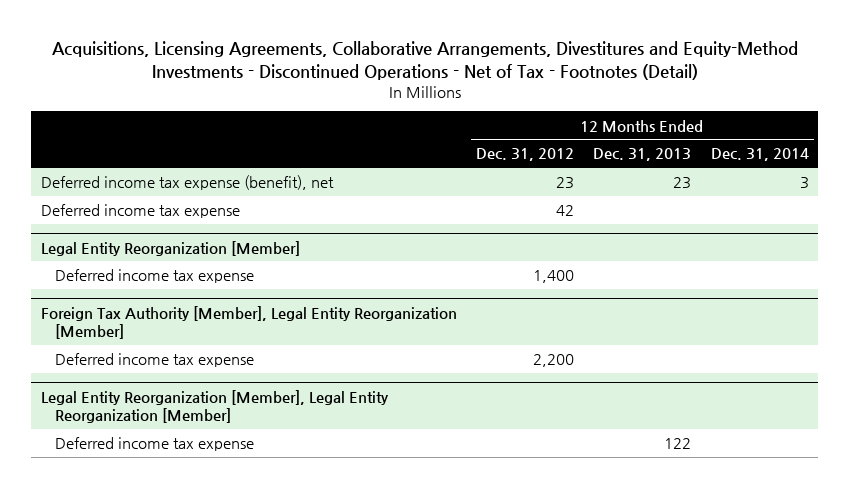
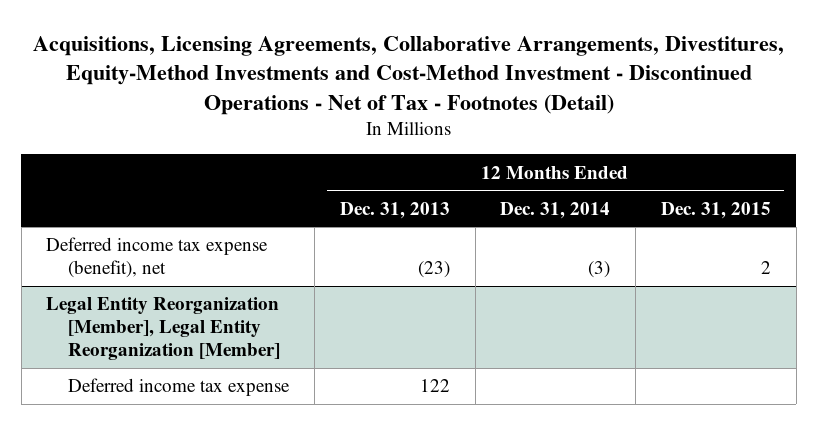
- Acquisitions, Licensing Agreements, Collaborative Arrangements, Divestitures and Equity-Method Investments - Discontinued Operations - Net of Tax - Footnotes (Detail)
+ Acquisitions, Licensing Agreements, Collaborative Arrangements, Divestitures, Equity-Method Investments and Cost-Method Investment - Discontinued Operations - Net of Tax - Footnotes (Detail)
- | 12 Months Ended Dec. 31, 2012 | 12 Months Ended Dec. 31, 2013 | 12 Months Ended Dec. 31, 2014
+ | 12 Months Ended Dec. 31, 2013 | 12 Months Ended Dec. 31, 2014 | 12 Months Ended Dec. 31, 2015
- Deferred income tax expense (benefit), net | 23 | 23 | 3
- Deferred income tax expense | 42 | |
- Legal Entity Reorganization [Member]
- Deferred income tax expense | 1,400 | |
- Foreign Tax Authority [Member], Legal Entity Reorganization [Member]
- Deferred income tax expense | 2,200 | |
+ Deferred income tax expense (benefit), net | (23) | (3) | 2

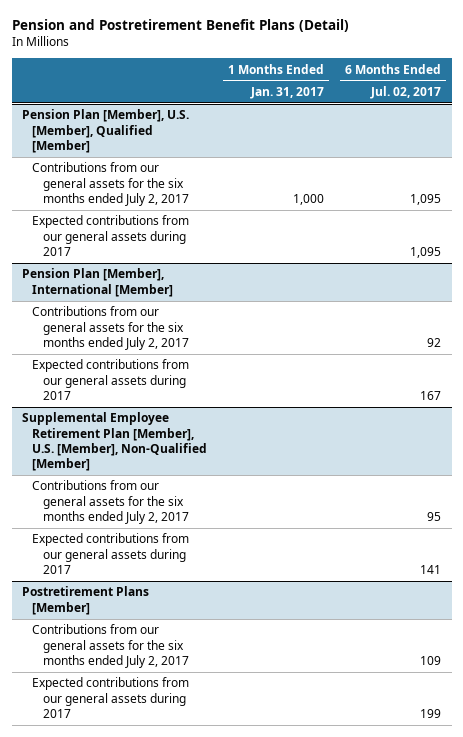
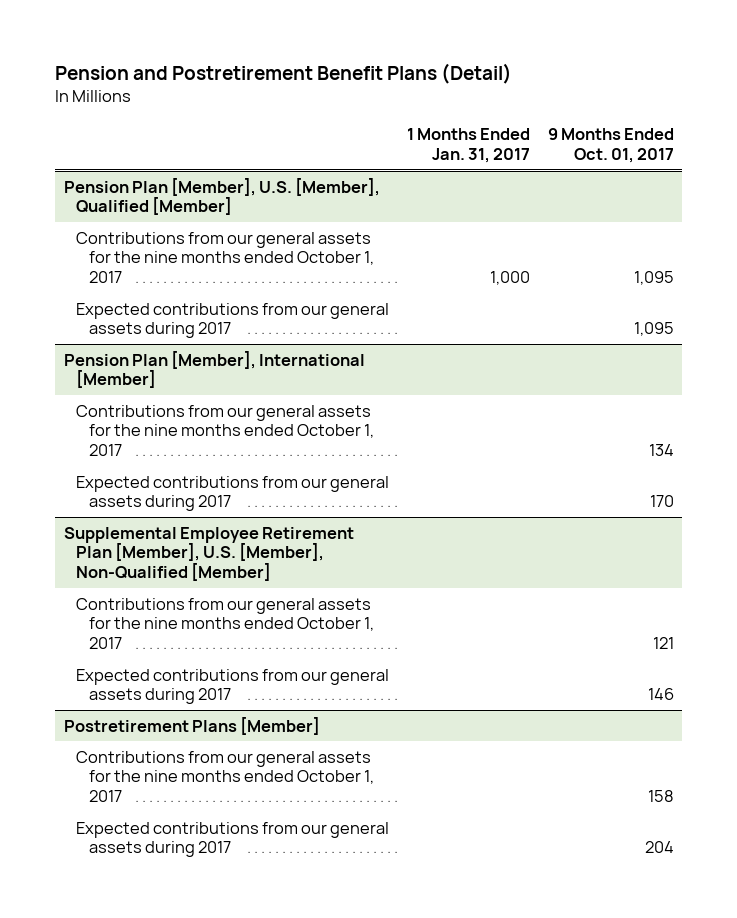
- | 1 Months Ended Jan. 31, 2017 | 6 Months Ended Jul. 02, 2017
+ | 1 Months Ended Jan. 31, 2017 | 9 Months Ended Oct. 01, 2017
@ Pension Plan [Member], U.S. [Member], Qualified [Member]
- Contributions from our general assets for the six months ended July 2, 2017 | 1,000 | 1,095
+ Contributions from our general assets for the nine months ended October 1, 2017 | 1,000 | 1,095
@ Pension Plan [Member], International [Member]
- Contributions from our general assets for the six months ended July 2, 2017 | | 92
+ Contributions from our general assets for the nine months ended October 1, 2017 | | 134
@ Supplemental Employee Retirement Plan [Member], U.S. [Member], Non-Qualified [Member]
- Contributions from our general assets for the six months ended July 2, 2017 | | 95
+ Contributions from our general assets for the nine months ended October 1, 2017 | | 121
@ Postretirement Plans [Member]
- Contributions from our general assets for the six months ended July 2, 2017 | | 109
+ Contributions from our general assets for the nine months ended October 1, 2017 | | 158

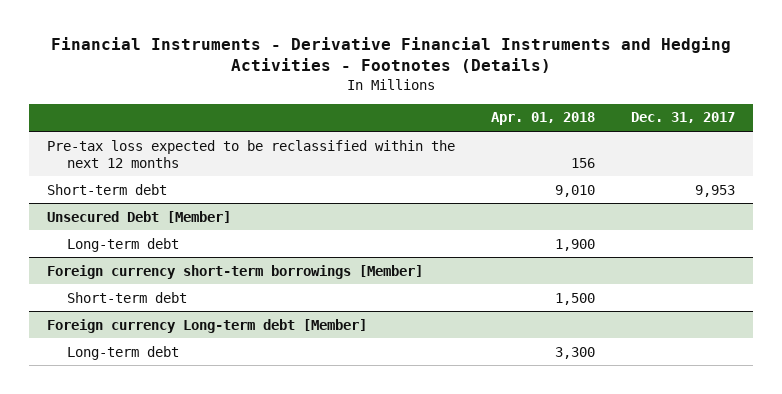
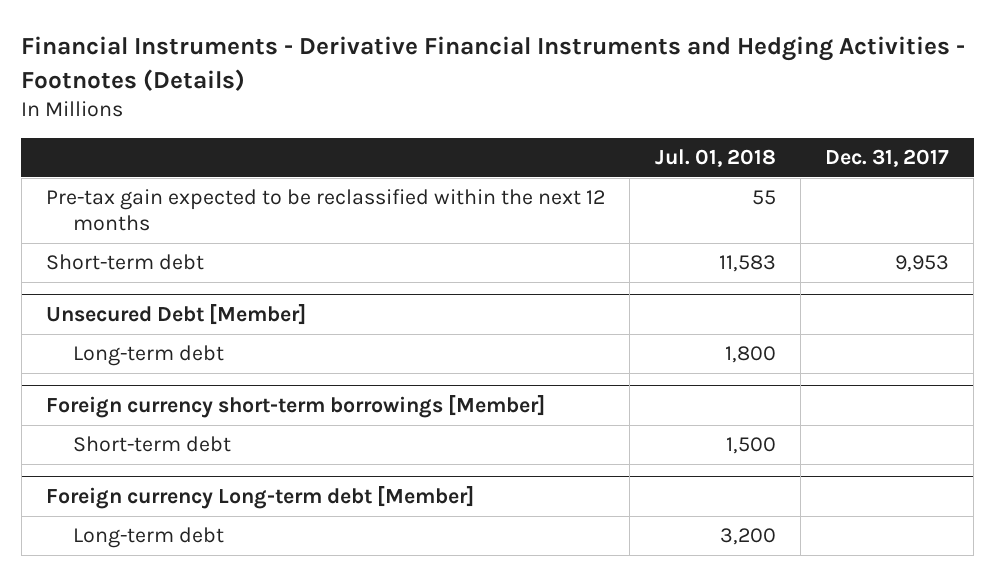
- | Apr. 01, 2018 | Dec. 31, 2017
+ | Jul. 01, 2018 | Dec. 31, 2017
- Pre-tax loss expected to be reclassified within the next 12 months | 156 |
+ Pre-tax gain expected to be reclassified within the next 12 months | 55 |

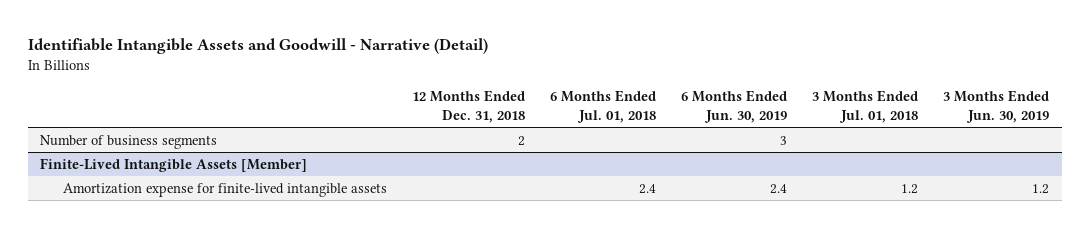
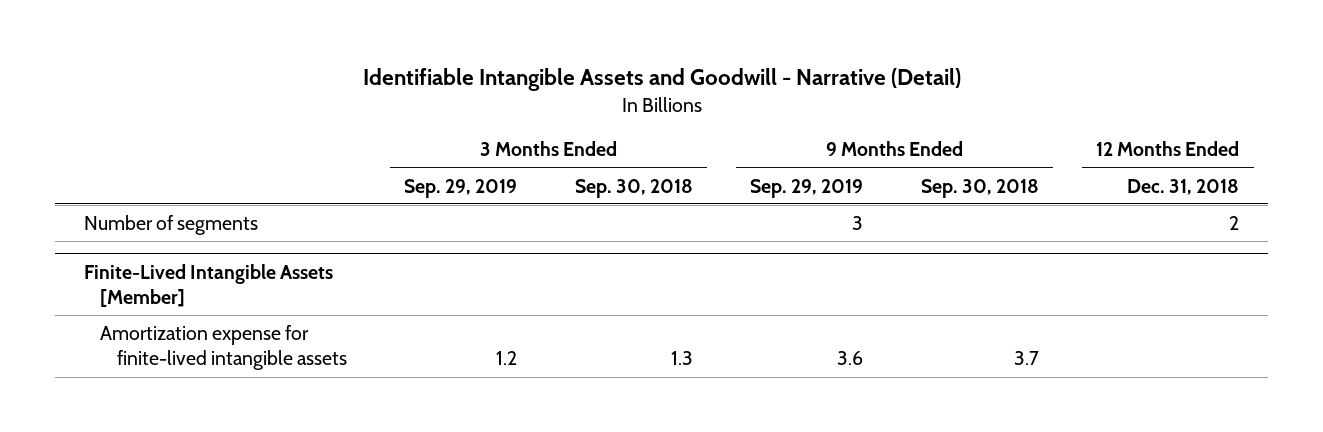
- | 12 Months Ended Dec. 31, 2018 | 6 Months Ended Jul. 01, 2018 | 6 Months Ended Jun. 30, 2019 | 3 Months Ended Jul. 01, 2018 | 3 Months Ended Jun. 30, 2019
+ | 3 Months Ended Sep. 29, 2019 | 3 Months Ended Sep. 30, 2018 | 9 Months Ended Sep. 29, 2019 | 9 Months Ended Sep. 30, 2018 | 12 Months Ended Dec. 31, 2018
- Number of business segments | 2 | | 3 | |
+ Number of segments | | | 3 | | 2

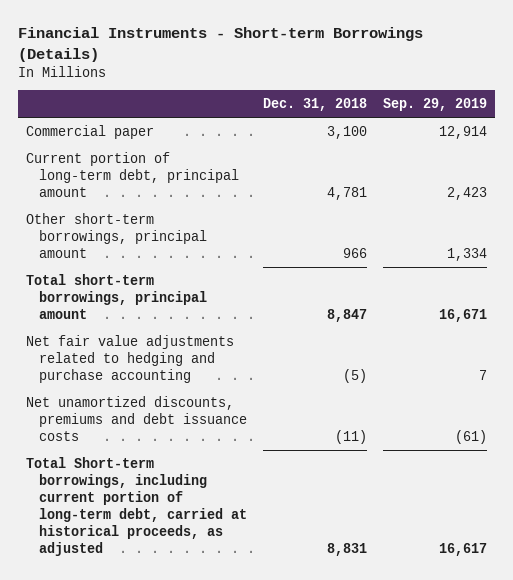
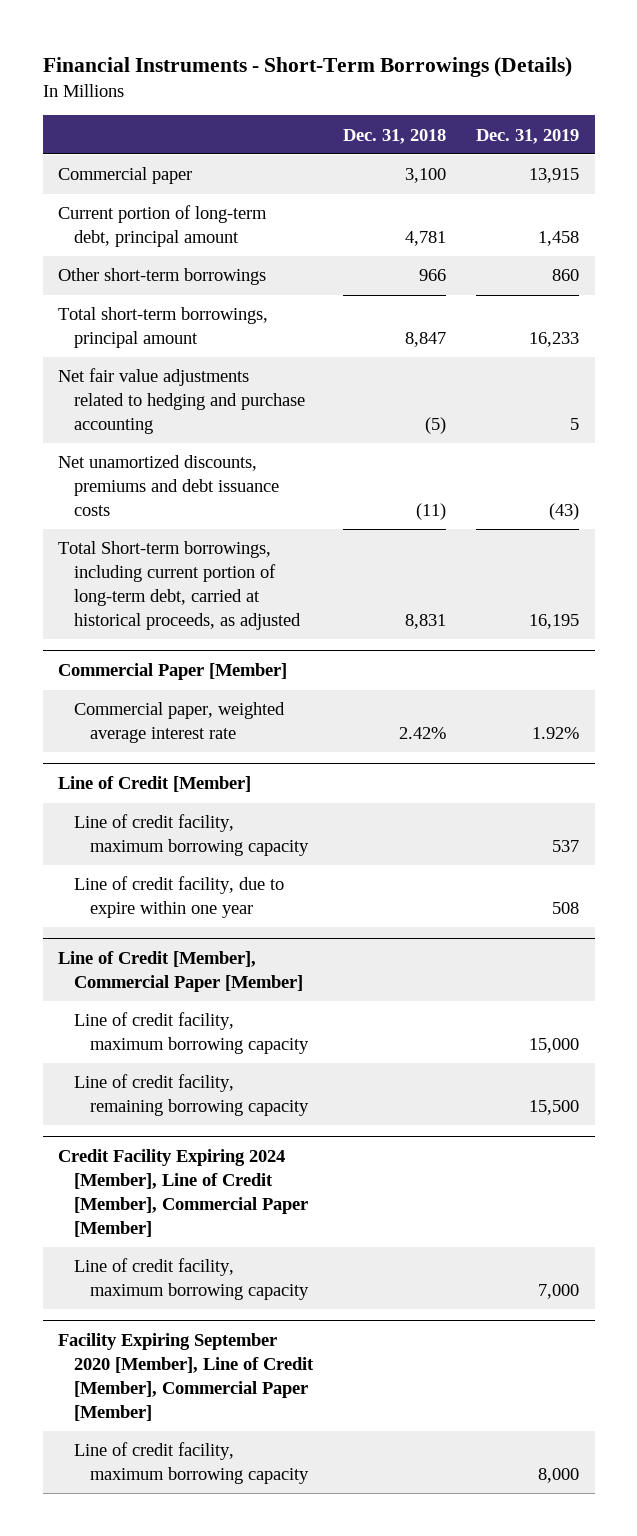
- Financial Instruments - Short-term Borrowings (Details)
+ Financial Instruments - Short-Term Borrowings (Details)
- | Dec. 31, 2018 | Sep. 29, 2019
+ | Dec. 31, 2018 | Dec. 31, 2019
- Other short-term borrowings, principal amount | 966 | 1,334
+ Other short-term borrowings | 966 | 860
+ Commercial Paper [Member]
+ Commercial paper, weighted average interest rate | 2.42% | 1.92%
+ Line of Credit [Member]
+ Line of credit facility, maximum borrowing capacity | | 537
+ Line of credit facility, due to expire within one year | | 508
+ Line of Credit [Member], Commercial Paper [Member]
+ Line of credit facility, maximum borrowing capacity | | 15,000
+ Line of credit facility, remaining borrowing capacity | | 15,500
+ Credit Facility Expiring 2024 [Member], Line of Credit [Member], Commercial Paper [Member]
+ Line of credit facility, maximum borrowing capacity | | 7,000
+ Facility Expiring September 2020 [Member], Line of Credit [Member], Commercial Paper [Member]
+ Line of credit facility, maximum borrowing capacity | | 8,000

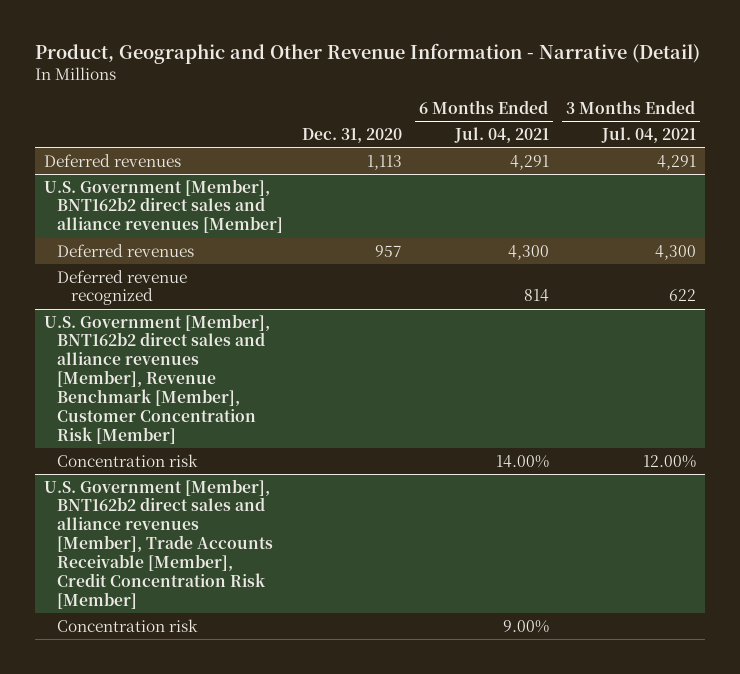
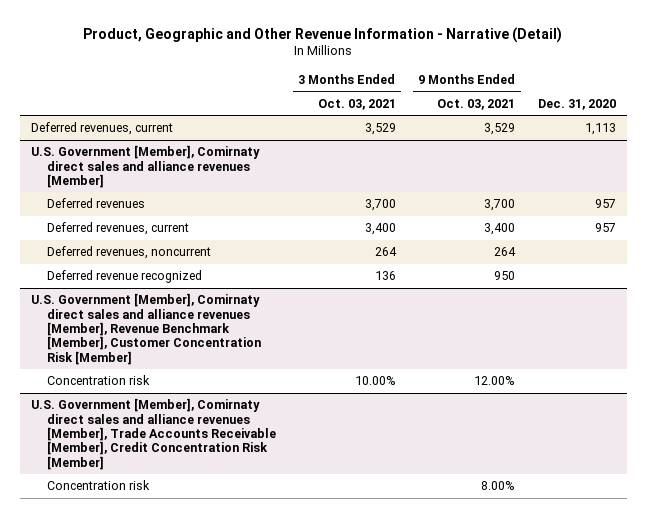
- | Dec. 31, 2020 | 6 Months Ended Jul. 04, 2021 | 3 Months Ended Jul. 04, 2021
+ | 3 Months Ended Oct. 03, 2021 | 9 Months Ended Oct. 03, 2021 | Dec. 31, 2020
- Deferred revenues | 1,113 | 4,291 | 4,291
- U.S. Government [Member], BNT162b2 direct sales and alliance revenues [Member]
+ Deferred revenues, current | 3,529 | 3,529 | 1,113
+ U.S. Government [Member], Comirnaty direct sales and alliance revenues [Member]
+ Deferred revenues, current | 3,400 | 3,400 | 957
+ Deferred revenues, noncurrent | 264 | 264 |
- U.S. Government [Member], BNT162b2 direct sales and alliance revenues [Member], Revenue Benchmark [Member], Customer Concentration Risk [Member]
+ U.S. Government [Member], Comirnaty direct sales and alliance revenues [Member], Revenue Benchmark [Member], Customer Concentration Risk [Member]
- U.S. Government [Member], BNT162b2 direct sales and alliance revenues [Member], Trade Accounts Receivable [Member], Credit Concentration Risk [Member]
+ U.S. Government [Member], Comirnaty direct sales and alliance revenues [Member], Trade Accounts Receivable [Member], Credit Concentration Risk [Member]

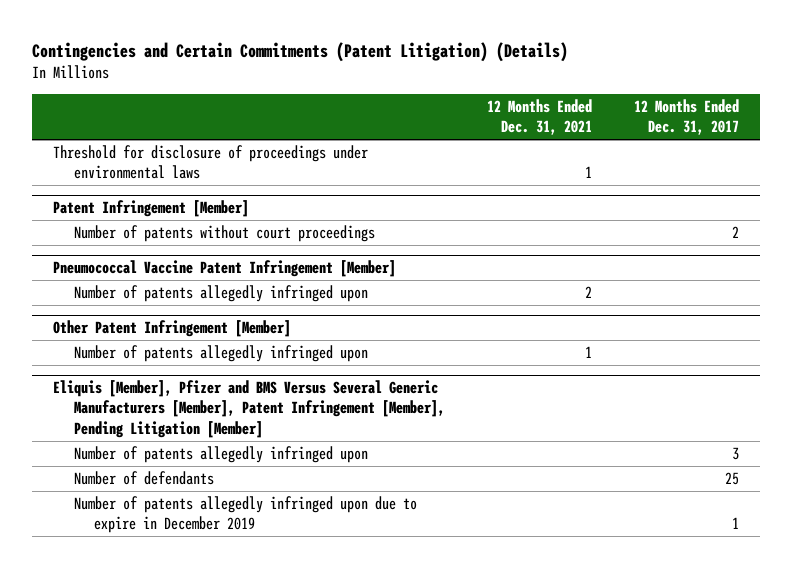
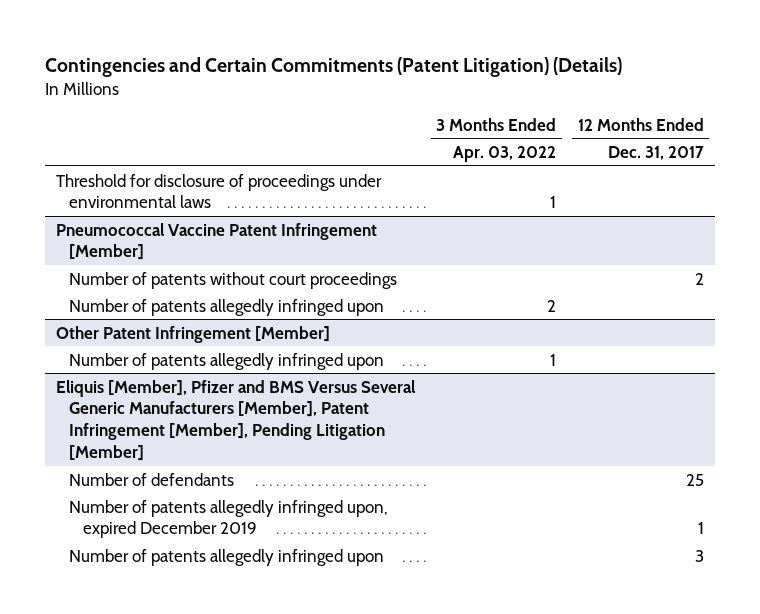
- | 12 Months Ended Dec. 31, 2021 | 12 Months Ended Dec. 31, 2017
+ | 3 Months Ended Apr. 03, 2022 | 12 Months Ended Dec. 31, 2017
- Patent Infringement [Member]
- Number of patents without court proceedings | | 2
@ Pneumococcal Vaccine Patent Infringement [Member]
+ Number of patents without court proceedings | | 2
@ Eliquis [Member], Pfizer and BMS Versus Several Generic Manufacturers [Member], Patent Infringement [Member], Pending Litigation [Member]
- Number of patents allegedly infringed upon due to expire in December 2019 | | 1
+ Number of patents allegedly infringed upon, expired December 2019 | | 1
moved down: Number of patents allegedly infringed upon | | 3

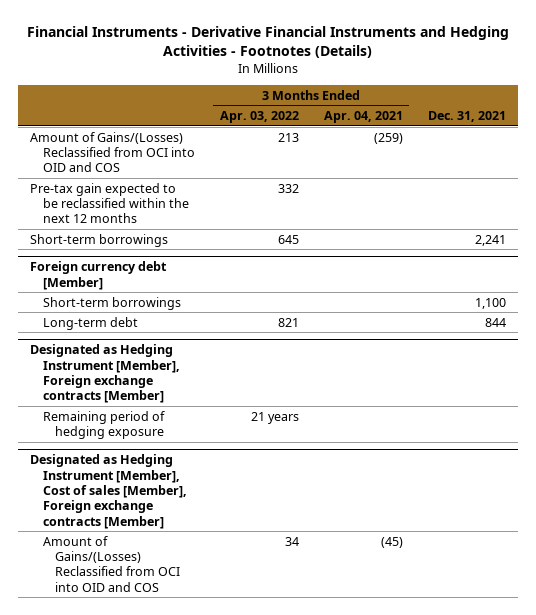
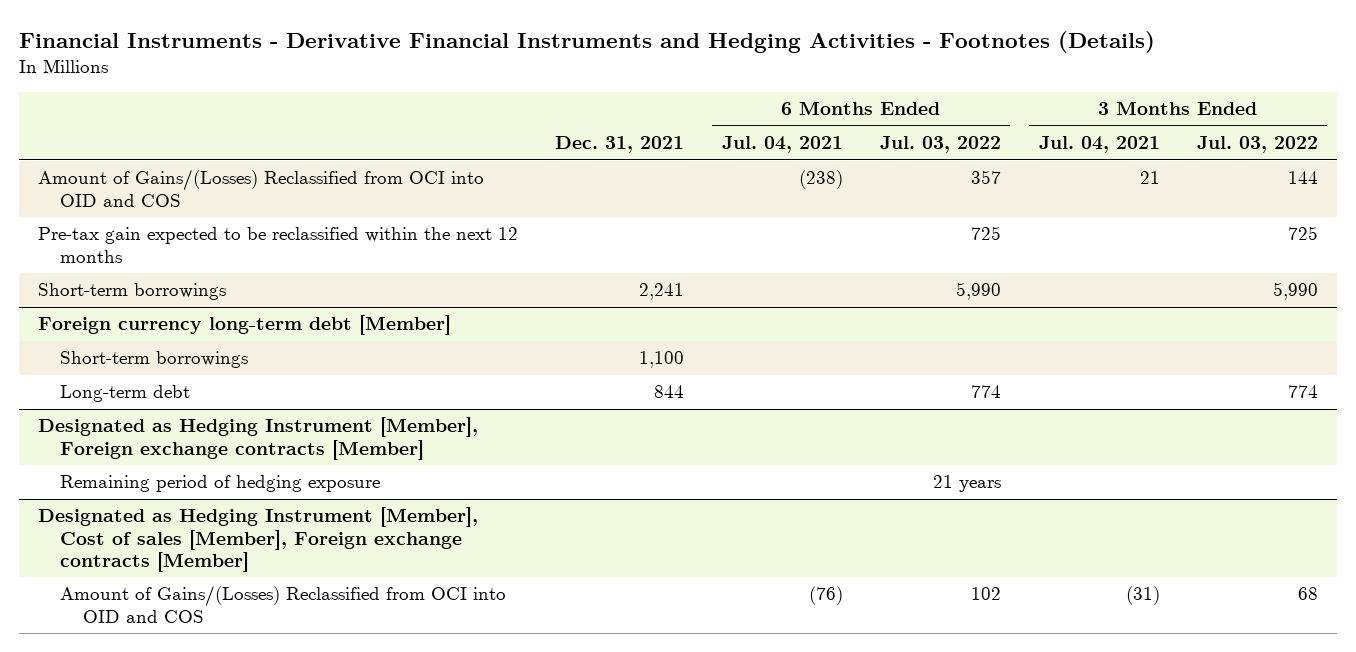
- | 3 Months Ended Apr. 03, 2022 | 3 Months Ended Apr. 04, 2021 | Dec. 31, 2021
+ | Dec. 31, 2021 | 6 Months Ended Jul. 04, 2021 | 6 Months Ended Jul. 03, 2022 | 3 Months Ended Jul. 04, 2021 | 3 Months Ended Jul. 03, 2022
- Foreign currency debt [Member]
+ Foreign currency long-term debt [Member]

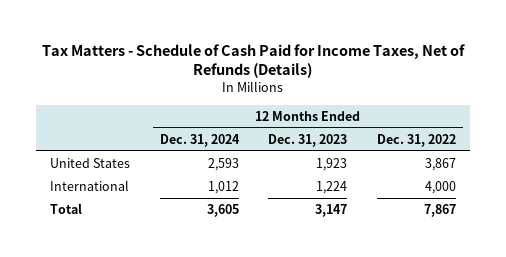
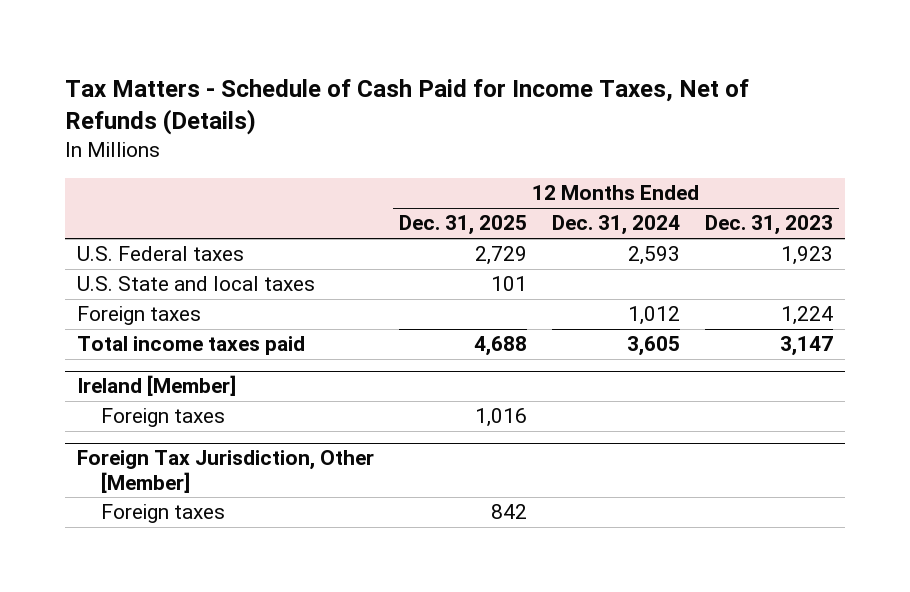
- | 12 Months Ended Dec. 31, 2024 | 12 Months Ended Dec. 31, 2023 | 12 Months Ended Dec. 31, 2022
+ | 12 Months Ended Dec. 31, 2025 | 12 Months Ended Dec. 31, 2024 | 12 Months Ended Dec. 31, 2023
- United States | 2,593 | 1,923 | 3,867
- International | 1,012 | 1,224 | 4,000
- Total | 3,605 | 3,147 | 7,867
+ U.S. Federal taxes | 2,729 | 2,593 | 1,923
+ U.S. State and local taxes | 101 | |
+ Foreign taxes | | 1,012 | 1,224
+ Total income taxes paid | 4,688 | 3,605 | 3,147
+ Ireland [Member]
+ Foreign taxes | 1,016 | |
+ Foreign Tax Jurisdiction, Other [Member]
+ Foreign taxes | 842 | |

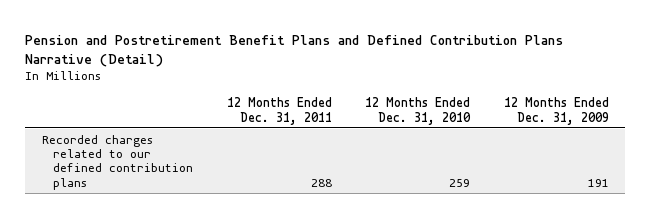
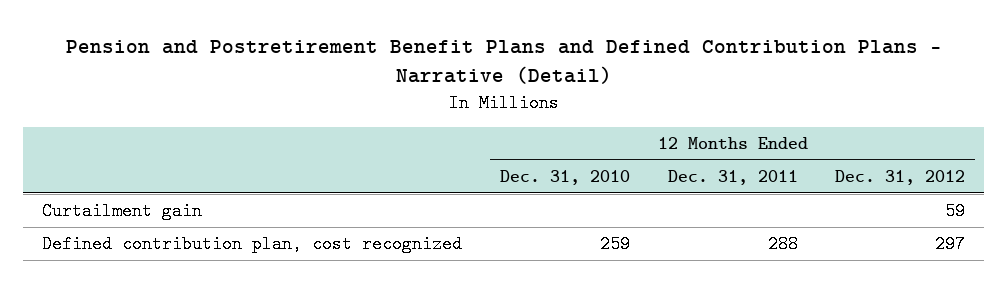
- Pension and Postretirement Benefit Plans and Defined Contribution Plans Narrative (Detail)
+ Pension and Postretirement Benefit Plans and Defined Contribution Plans - Narrative (Detail)
- | 12 Months Ended Dec. 31, 2011 | 12 Months Ended Dec. 31, 2010 | 12 Months Ended Dec. 31, 2009
+ | 12 Months Ended Dec. 31, 2010 | 12 Months Ended Dec. 31, 2011 | 12 Months Ended Dec. 31, 2012
- Recorded charges related to our defined contribution plans | 288 | 259 | 191
+ Curtailment gain | | | 59
+ Defined contribution plan, cost recognized | 259 | 288 | 297

